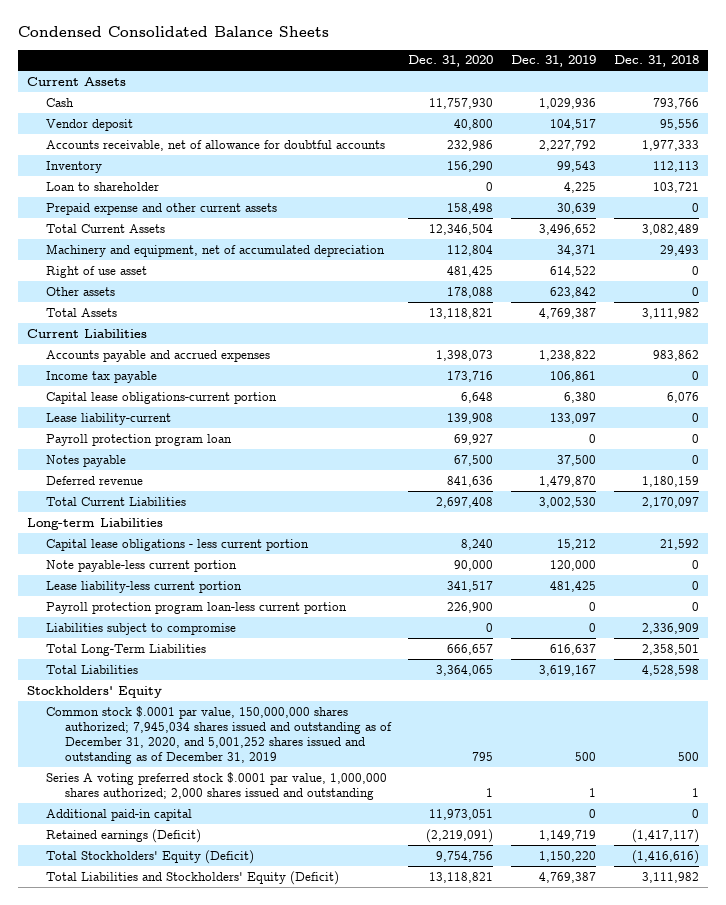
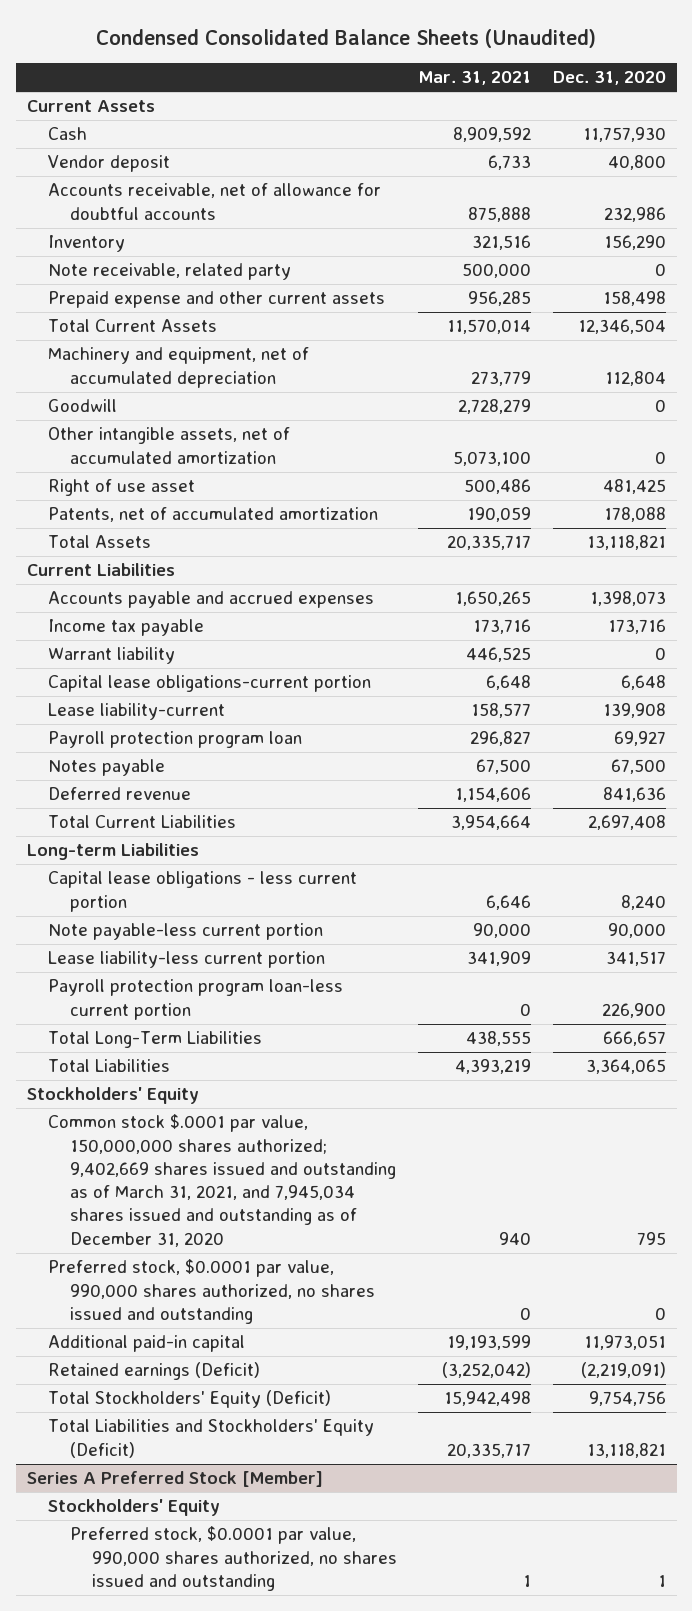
- Condensed Consolidated Balance Sheets
+ Condensed Consolidated Balance Sheets (Unaudited)
- | Dec. 31, 2020 | Dec. 31, 2019 | Dec. 31, 2018
+ | Mar. 31, 2021 | Dec. 31, 2020
- Loan to shareholder | 0 | 4,225 | 103,721
+ Note receivable, related party | 500,000 | 0
+ Goodwill | 2,728,279 | 0
+ Other intangible assets, net of accumulated amortization | 5,073,100 | 0
- Other assets | 178,088 | 623,842 | 0
+ Patents, net of accumulated amortization | 190,059 | 178,088
+ Warrant liability | 446,525 | 0
- Liabilities subject to compromise | 0 | 0 | 2,336,909
- Common stock $.0001 par value, 150,000,000 shares authorized; 7,945,034 shares issued and outstanding as of December 31, 2020, and 5,001,252 shares issued and outstanding as of December 31, 2019 | 795 | 500 | 500
- Series A voting preferred stock $.0001 par value, 1,000,000 shares authorized; 2,000 shares issued and outstanding | 1 | 1 | 1
+ Common stock $.0001 par value, 150,000,000 shares authorized; 9,402,669 shares issued and outstanding as of March 31, 2021, and 7,945,034 shares issued and outstanding as of December 31, 2020 | 940 | 795
+ Preferred stock, $0.0001 par value, 990,000 shares authorized, no shares issued and outstanding | 0 | 0
+ Series A Preferred Stock [Member]
+ Stockholders' Equity
+ Preferred stock, $0.0001 par value, 990,000 shares authorized, no shares issued and outstanding | 1 | 1

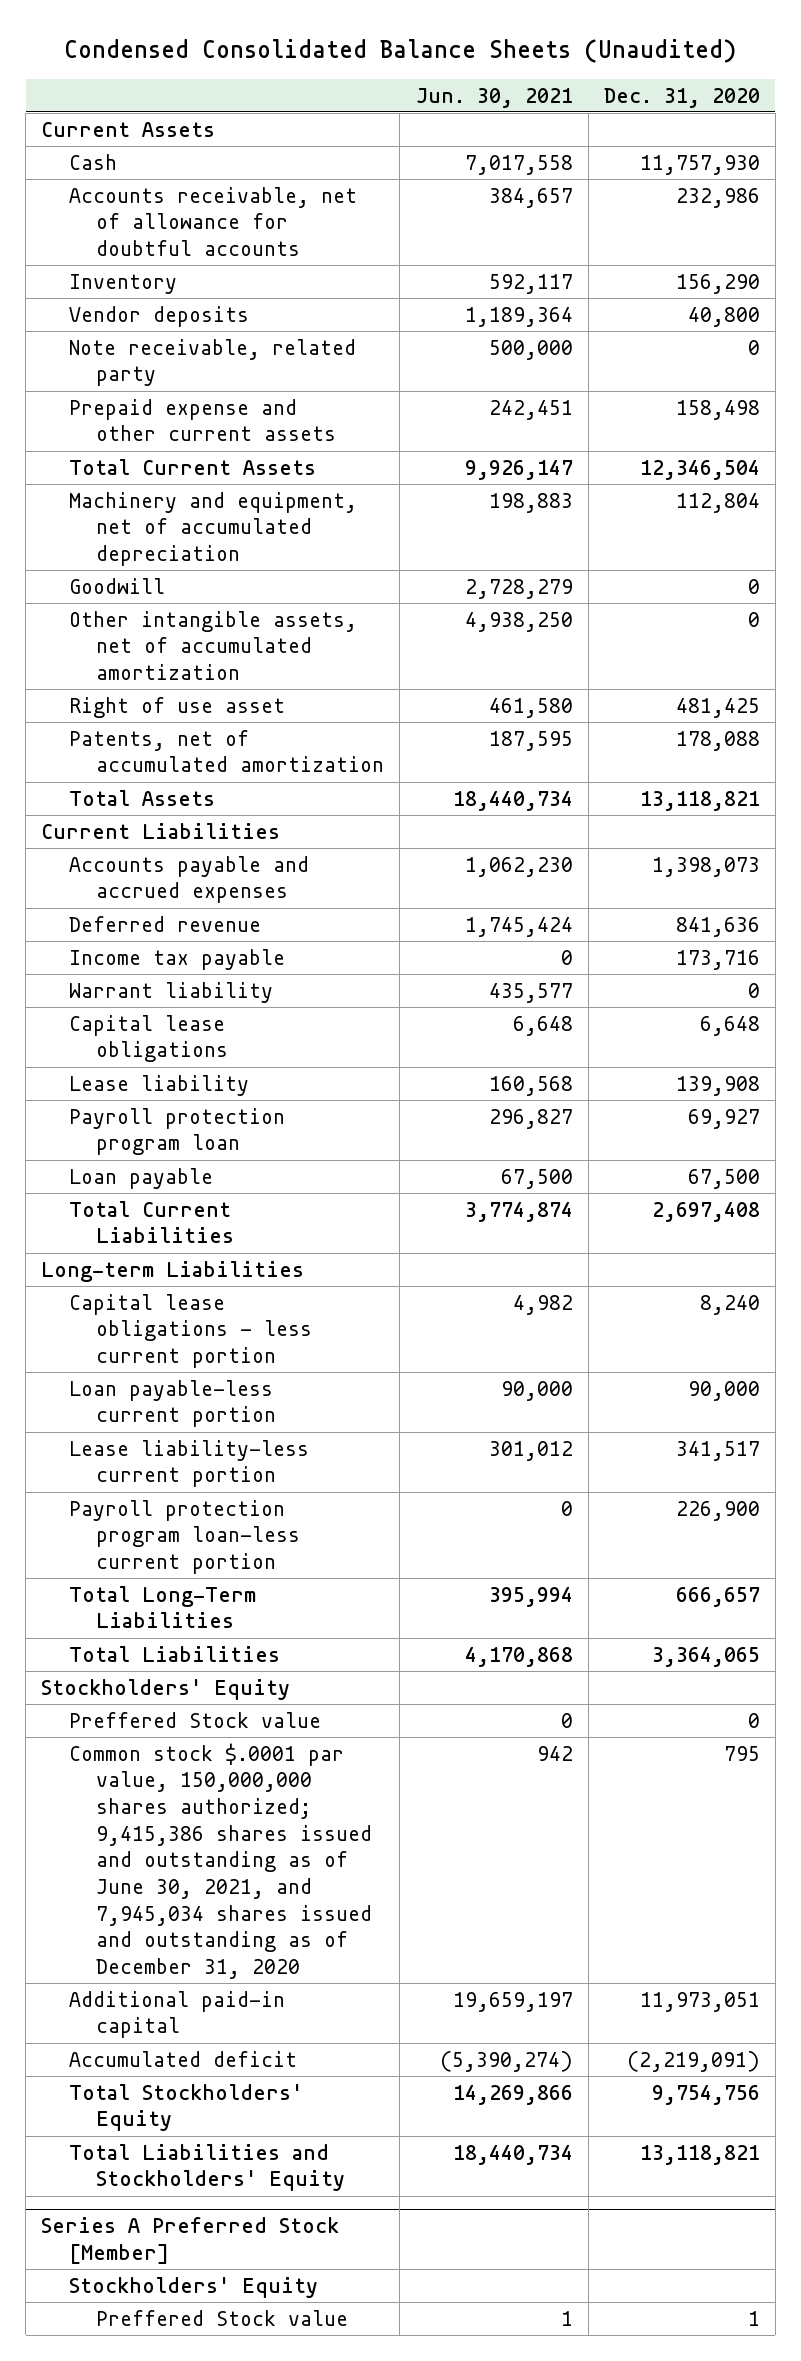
- | Mar. 31, 2021 | Dec. 31, 2020
+ | Jun. 30, 2021 | Dec. 31, 2020
- Vendor deposit | 6,733 | 40,800
+ Vendor deposits | 1,189,364 | 40,800
moved up: Deferred revenue | 1,745,424 | 841,636
- Capital lease obligations-current portion | 6,648 | 6,648
- Lease liability-current | 158,577 | 139,908
+ Capital lease obligations | 6,648 | 6,648
+ Lease liability | 160,568 | 139,908
- Notes payable | 67,500 | 67,500
+ Loan payable | 67,500 | 67,500
- Note payable-less current portion | 90,000 | 90,000
+ Loan payable-less current portion | 90,000 | 90,000
- Common stock $.0001 par value, 150,000,000 shares authorized; 9,402,669 shares issued and outstanding as of March 31, 2021, and 7,945,034 shares issued and outstanding as of December 31, 2020 | 940 | 795
- Preferred stock, $0.0001 par value, 990,000 shares authorized, no shares issued and outstanding | 0 | 0
+ Preffered Stock value | 0 | 0
+ Common stock $.0001 par value, 150,000,000 shares authorized; 9,415,386 shares issued and outstanding as of June 30, 2021, and 7,945,034 shares issued and outstanding as of December 31, 2020 | 942 | 795
- Retained earnings (Deficit) | (3,252,042) | (2,219,091)
- Total Stockholders' Equity (Deficit) | 15,942,498 | 9,754,756
- Total Liabilities and Stockholders' Equity (Deficit) | 20,335,717 | 13,118,821
+ Accumulated deficit | (5,390,274) | (2,219,091)
+ Total Stockholders' Equity | 14,269,866 | 9,754,756
+ Total Liabilities and Stockholders' Equity | 18,440,734 | 13,118,821
@ Series A Preferred Stock [Member]
- Preferred stock, $0.0001 par value, 990,000 shares authorized, no shares issued and outstanding | 1 | 1
+ Preffered Stock value | 1 | 1

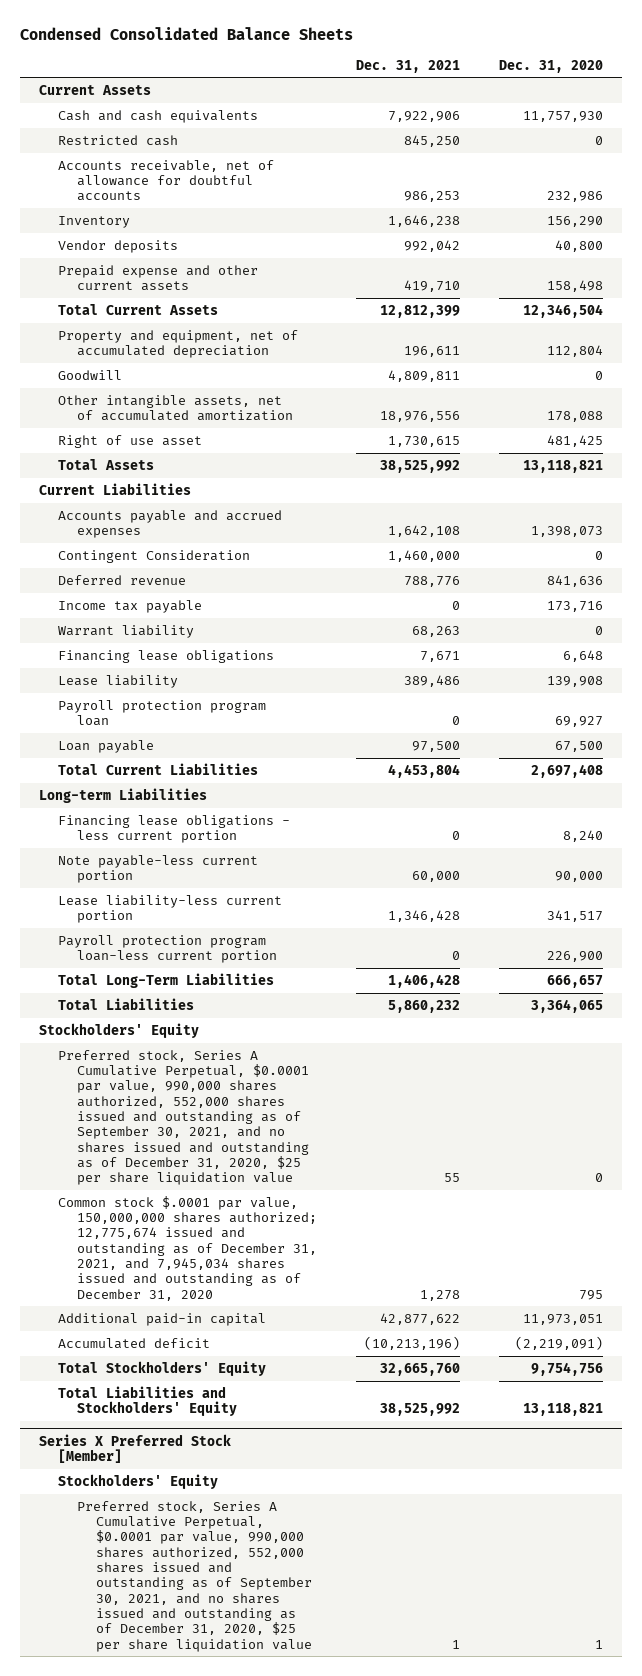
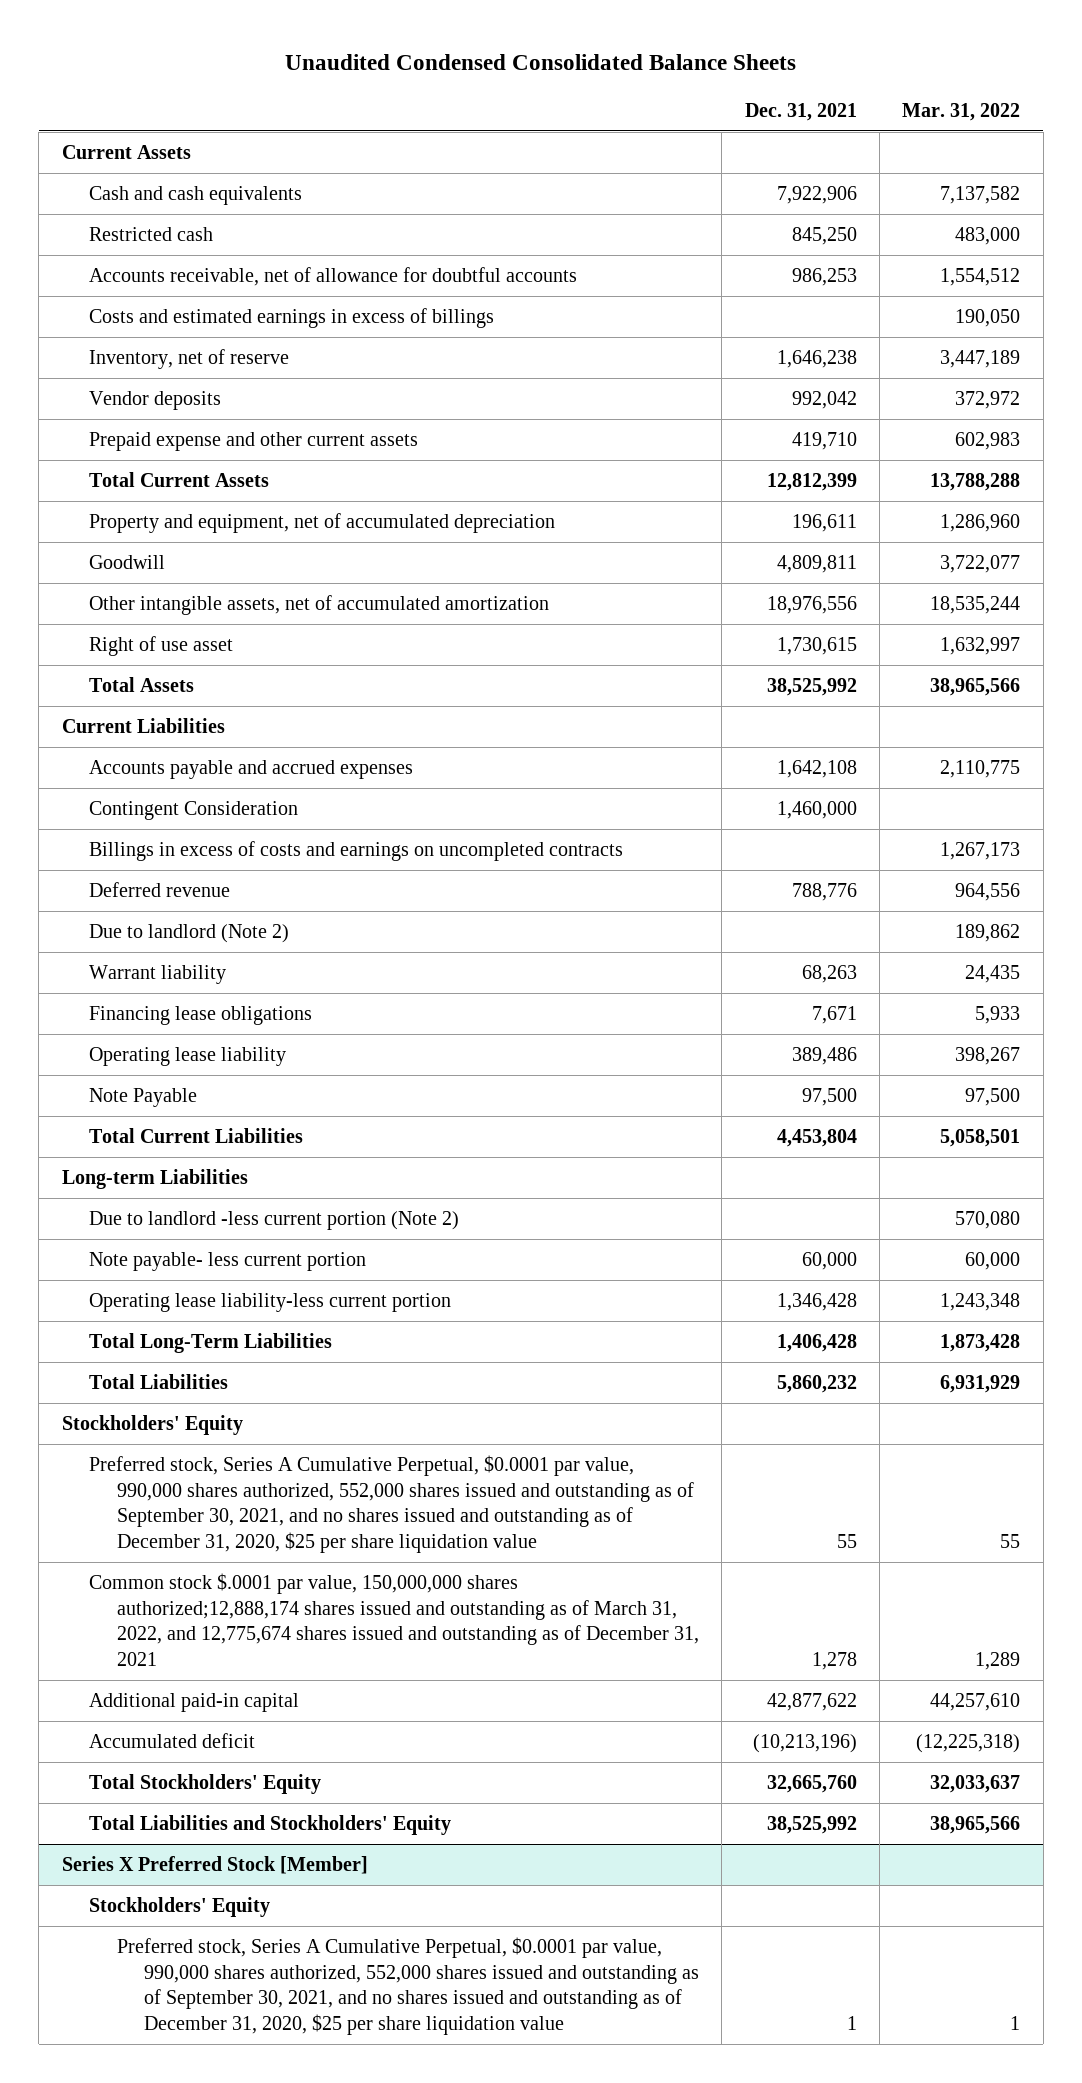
- Condensed Consolidated Balance Sheets
+ Unaudited Condensed Consolidated Balance Sheets
- | Dec. 31, 2021 | Dec. 31, 2020
+ | Dec. 31, 2021 | Mar. 31, 2022
- Inventory | 1,646,238 | 156,290
+ Costs and estimated earnings in excess of billings | | 190,050
+ Inventory, net of reserve | 1,646,238 | 3,447,189
+ Billings in excess of costs and earnings on uncompleted contracts | | 1,267,173
- Income tax payable | 0 | 173,716
+ Due to landlord (Note 2) | | 189,862
- Lease liability | 389,486 | 139,908
- Payroll protection program loan | 0 | 69,927
- Loan payable | 97,500 | 67,500
+ Operating lease liability | 389,486 | 398,267
+ Note Payable | 97,500 | 97,500
- Financing lease obligations - less current portion | 0 | 8,240
- Note payable-less current portion | 60,000 | 90,000
- Lease liability-less current portion | 1,346,428 | 341,517
- Payroll protection program loan-less current portion | 0 | 226,900
+ Due to landlord -less current portion (Note 2) | | 570,080
+ Note payable- less current portion | 60,000 | 60,000
+ Operating lease liability-less current portion | 1,346,428 | 1,243,348
- Common stock $.0001 par value, 150,000,000 shares authorized; 12,775,674 issued and outstanding as of December 31, 2021, and 7,945,034 shares issued and outstanding as of December 31, 2020 | 1,278 | 795
+ Common stock $.0001 par value, 150,000,000 shares authorized;12,888,174 shares issued and outstanding as of March 31, 2022, and 12,775,674 shares issued and outstanding as of December 31, 2021 | 1,278 | 1,289

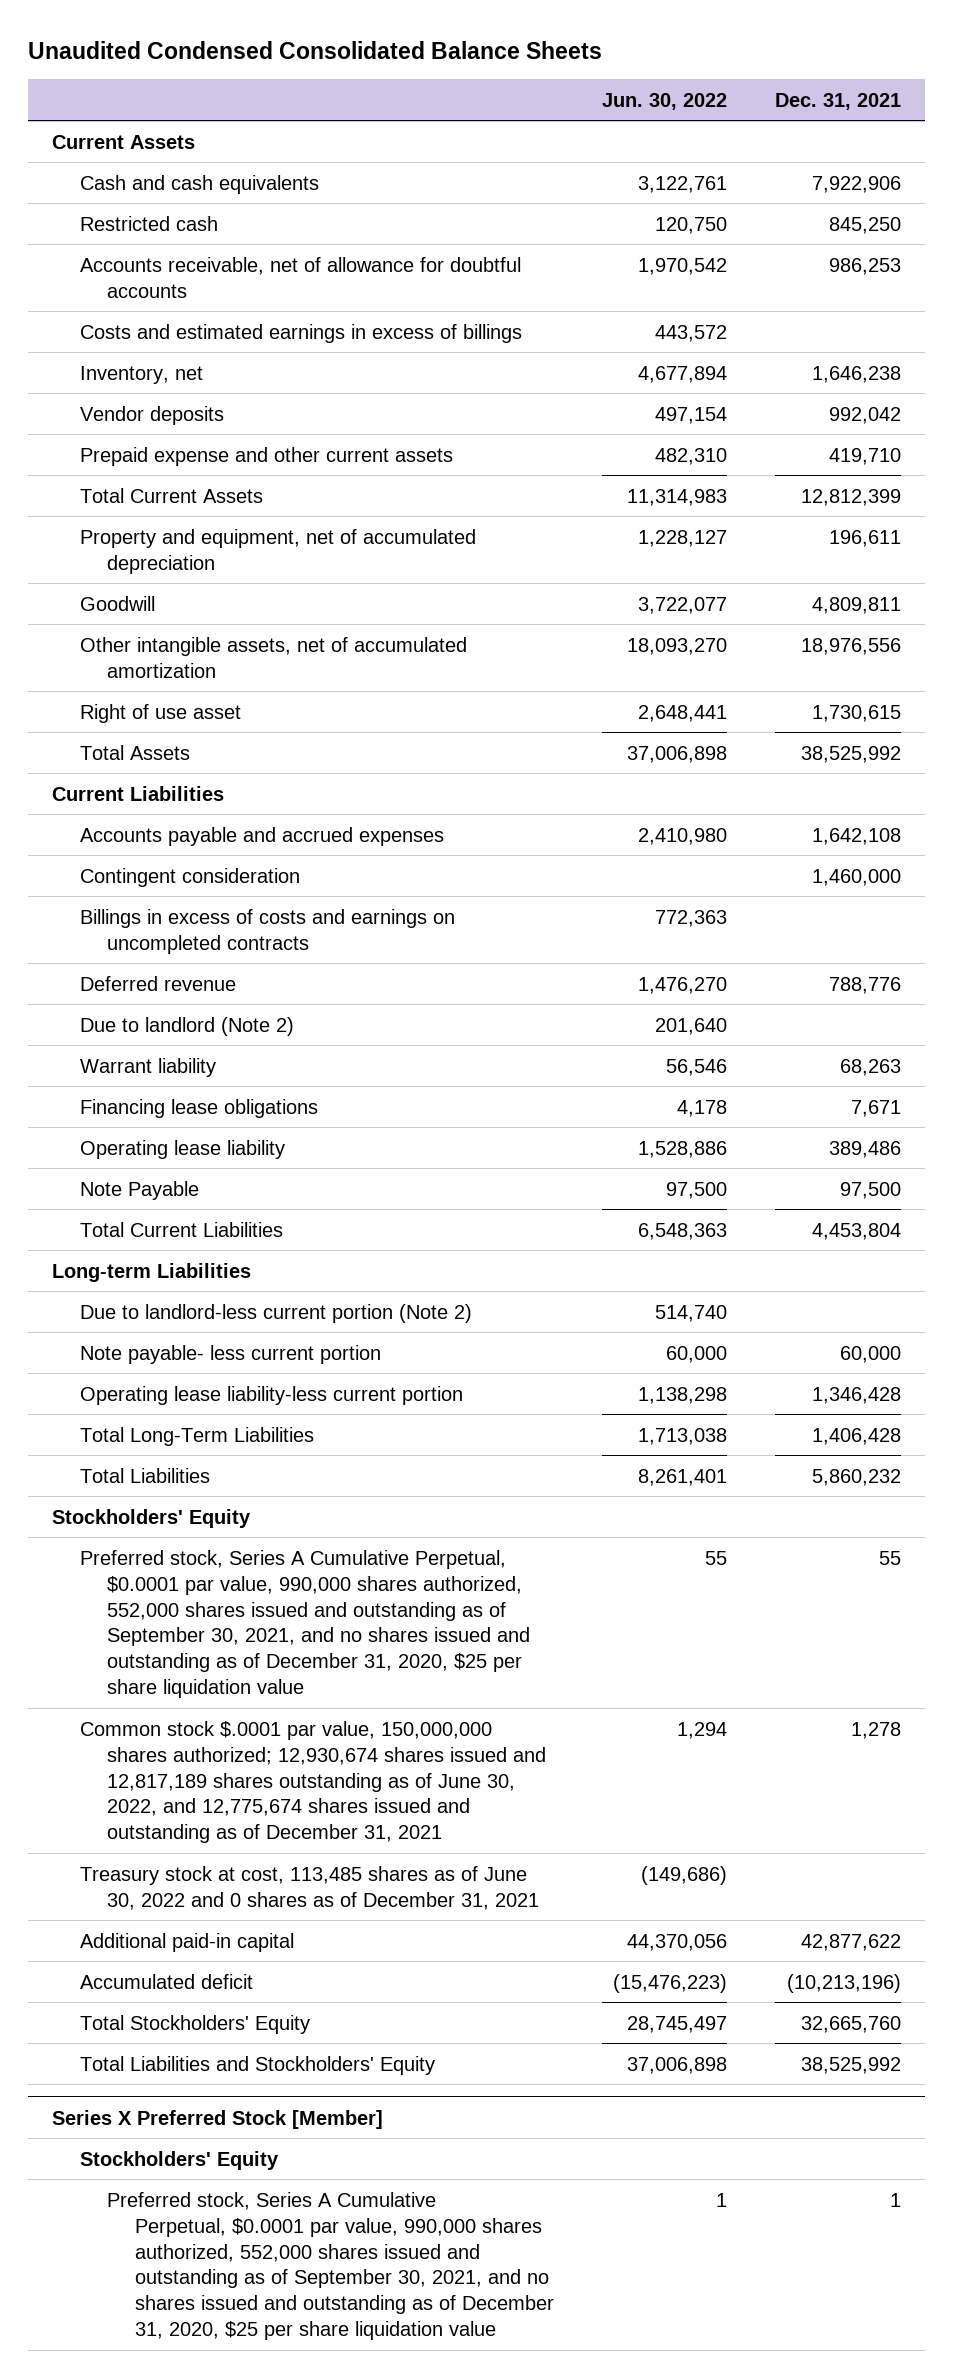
- | Dec. 31, 2021 | Mar. 31, 2022
+ | Jun. 30, 2022 | Dec. 31, 2021
- Inventory, net of reserve | 1,646,238 | 3,447,189
+ Inventory, net | 4,677,894 | 1,646,238
- Contingent Consideration | 1,460,000 |
+ Contingent consideration | | 1,460,000
- Due to landlord -less current portion (Note 2) | | 570,080
+ Due to landlord-less current portion (Note 2) | 514,740 |
- Common stock $.0001 par value, 150,000,000 shares authorized;12,888,174 shares issued and outstanding as of March 31, 2022, and 12,775,674 shares issued and outstanding as of December 31, 2021 | 1,278 | 1,289
+ Common stock $.0001 par value, 150,000,000 shares authorized; 12,930,674 shares issued and 12,817,189 shares outstanding as of June 30, 2022, and 12,775,674 shares issued and outstanding as of December 31, 2021 | 1,294 | 1,278
+ Treasury stock at cost, 113,485 shares as of June 30, 2022 and 0 shares as of December 31, 2021 | (149,686) |

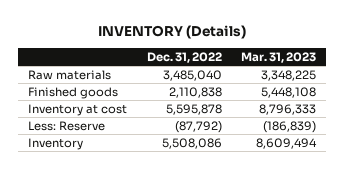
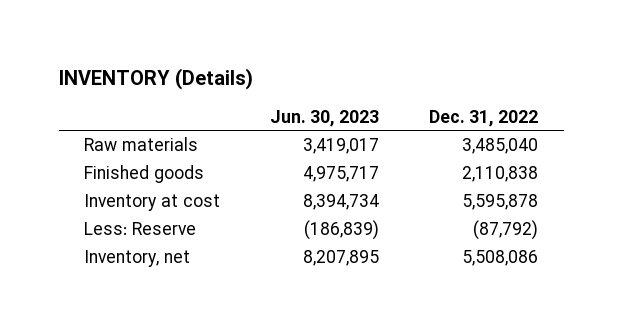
- | Dec. 31, 2022 | Mar. 31, 2023
+ | Jun. 30, 2023 | Dec. 31, 2022
- Inventory | 5,508,086 | 8,609,494
+ Inventory, net | 8,207,895 | 5,508,086

